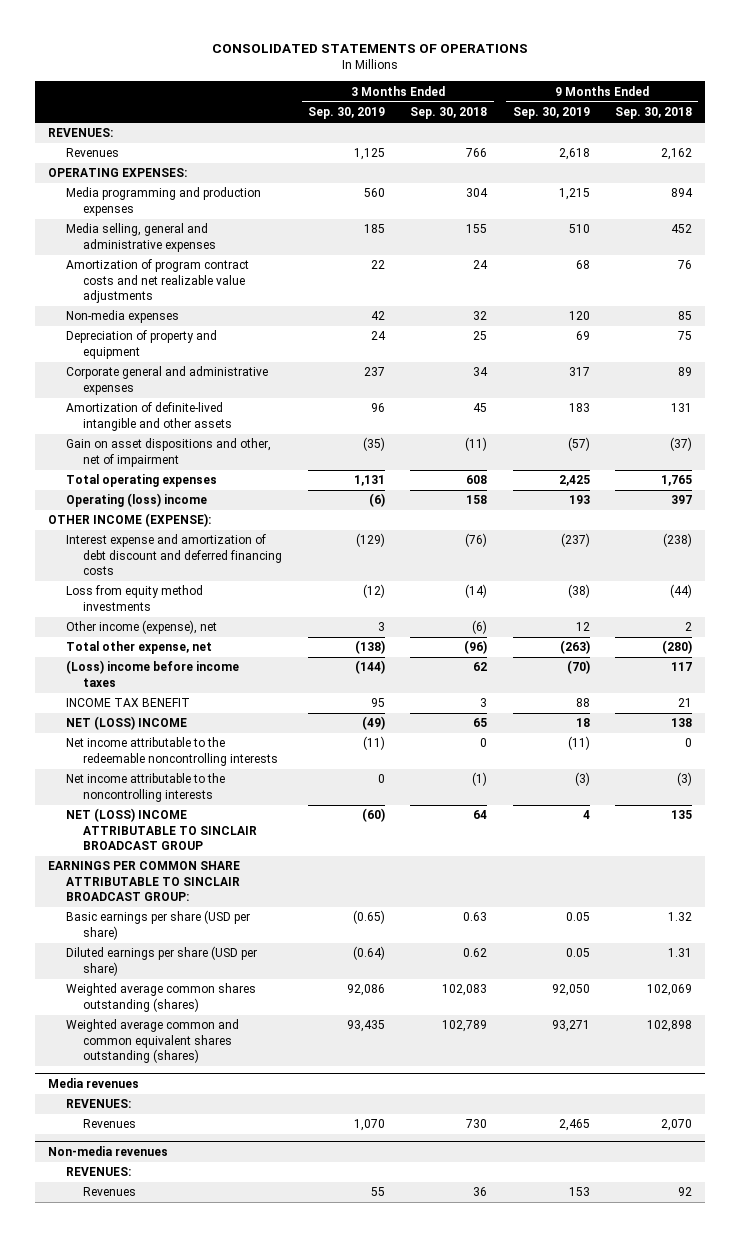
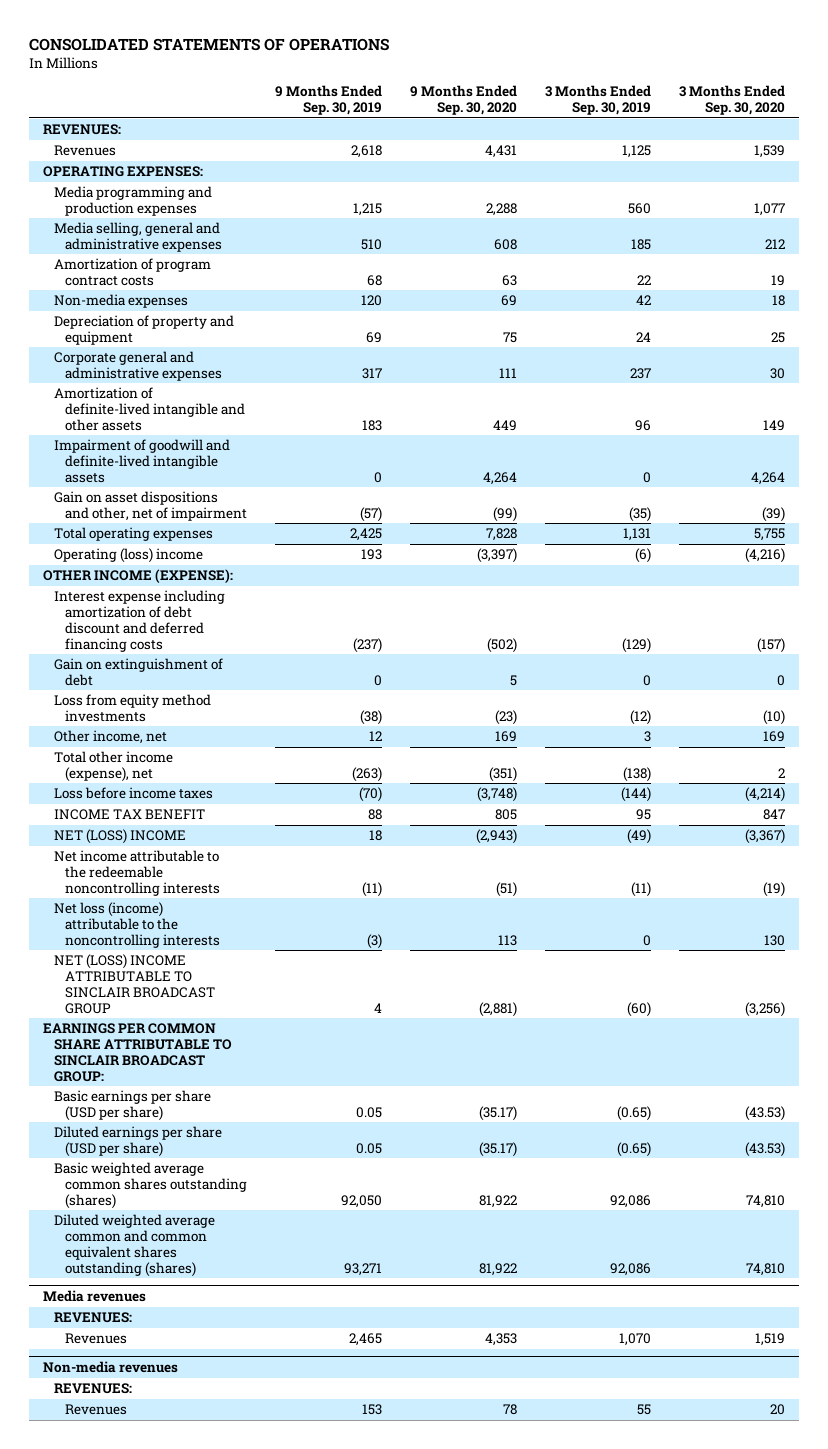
- | 3 Months Ended Sep. 30, 2019 | 3 Months Ended Sep. 30, 2018 | 9 Months Ended Sep. 30, 2019 | 9 Months Ended Sep. 30, 2018
+ | 9 Months Ended Sep. 30, 2019 | 9 Months Ended Sep. 30, 2020 | 3 Months Ended Sep. 30, 2019 | 3 Months Ended Sep. 30, 2020
- Amortization of program contract costs and net realizable value adjustments | 22 | 24 | 68 | 76
+ Amortization of program contract costs | 68 | 63 | 22 | 19
+ Impairment of goodwill and definite-lived intangible assets | 0 | 4,264 | 0 | 4,264
- Interest expense and amortization of debt discount and deferred financing costs | (129) | (76) | (237) | (238)
+ Interest expense including amortization of debt discount and deferred financing costs | (237) | (502) | (129) | (157)
+ Gain on extinguishment of debt | 0 | 5 | 0 | 0
- Other income (expense), net | 3 | (6) | 12 | 2
- Total other expense, net | (138) | (96) | (263) | (280)
- (Loss) income before income taxes | (144) | 62 | (70) | 117
+ Other income, net | 12 | 169 | 3 | 169
+ Total other income (expense), net | (263) | (351) | (138) | 2
+ Loss before income taxes | (70) | (3,748) | (144) | (4,214)
- Net income attributable to the noncontrolling interests | 0 | (1) | (3) | (3)
+ Net loss (income) attributable to the noncontrolling interests | (3) | 113 | 0 | 130
- Diluted earnings per share (USD per share) | (0.64) | 0.62 | 0.05 | 1.31
- Weighted average common shares outstanding (shares) | 92,086 | 102,083 | 92,050 | 102,069
- Weighted average common and common equivalent shares outstanding (shares) | 93,435 | 102,789 | 93,271 | 102,898
+ Diluted earnings per share (USD per share) | 0.05 | (35.17) | (0.65) | (43.53)
+ Basic weighted average common shares outstanding (shares) | 92,050 | 81,922 | 92,086 | 74,810
+ Diluted weighted average common and common equivalent shares outstanding (shares) | 93,271 | 81,922 | 92,086 | 74,810

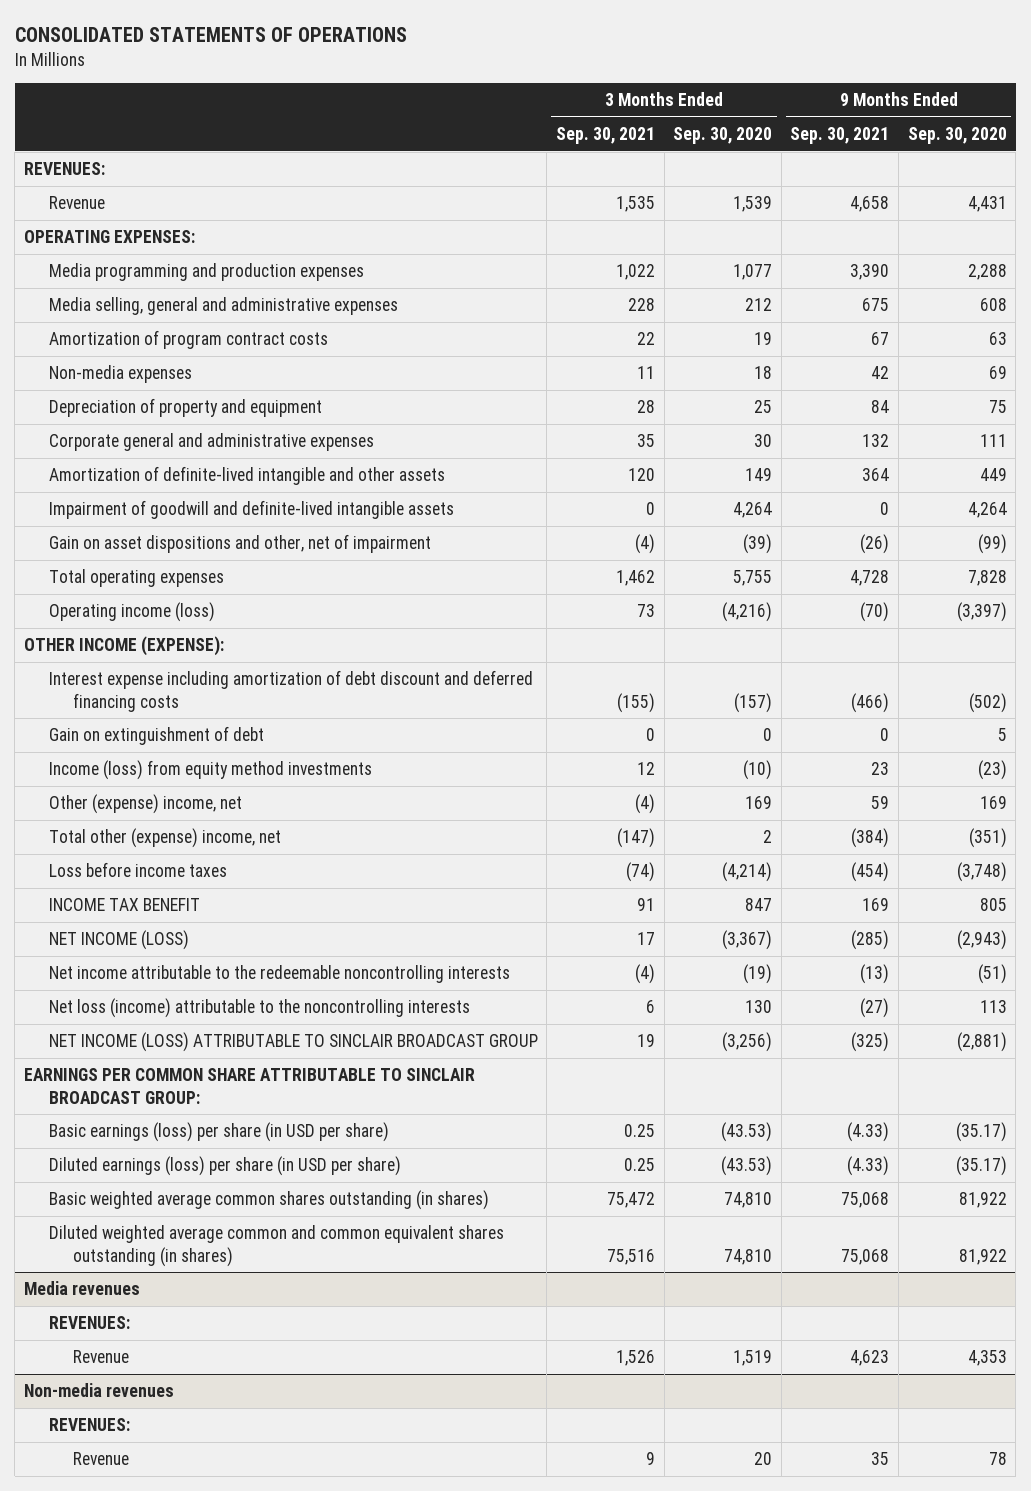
- | 9 Months Ended Sep. 30, 2019 | 9 Months Ended Sep. 30, 2020 | 3 Months Ended Sep. 30, 2019 | 3 Months Ended Sep. 30, 2020
+ | 3 Months Ended Sep. 30, 2021 | 3 Months Ended Sep. 30, 2020 | 9 Months Ended Sep. 30, 2021 | 9 Months Ended Sep. 30, 2020
- Revenues | 2,618 | 4,431 | 1,125 | 1,539
+ Revenue | 1,535 | 1,539 | 4,658 | 4,431
- Operating (loss) income | 193 | (3,397) | (6) | (4,216)
+ Operating income (loss) | 73 | (4,216) | (70) | (3,397)
- Loss from equity method investments | (38) | (23) | (12) | (10)
- Other income, net | 12 | 169 | 3 | 169
- Total other income (expense), net | (263) | (351) | (138) | 2
+ Income (loss) from equity method investments | 12 | (10) | 23 | (23)
+ Other (expense) income, net | (4) | 169 | 59 | 169
+ Total other (expense) income, net | (147) | 2 | (384) | (351)
- NET (LOSS) INCOME | 18 | (2,943) | (49) | (3,367)
+ NET INCOME (LOSS) | 17 | (3,367) | (285) | (2,943)
- NET (LOSS) INCOME ATTRIBUTABLE TO SINCLAIR BROADCAST GROUP | 4 | (2,881) | (60) | (3,256)
+ NET INCOME (LOSS) ATTRIBUTABLE TO SINCLAIR BROADCAST GROUP | 19 | (3,256) | (325) | (2,881)
- Basic earnings per share (USD per share) | 0.05 | (35.17) | (0.65) | (43.53)
- Diluted earnings per share (USD per share) | 0.05 | (35.17) | (0.65) | (43.53)
- Basic weighted average common shares outstanding (shares) | 92,050 | 81,922 | 92,086 | 74,810
- Diluted weighted average common and common equivalent shares outstanding (shares) | 93,271 | 81,922 | 92,086 | 74,810
+ Basic earnings (loss) per share (in USD per share) | 0.25 | (43.53) | (4.33) | (35.17)
+ Diluted earnings (loss) per share (in USD per share) | 0.25 | (43.53) | (4.33) | (35.17)
+ Basic weighted average common shares outstanding (in shares) | 75,472 | 74,810 | 75,068 | 81,922
+ Diluted weighted average common and common equivalent shares outstanding (in shares) | 75,516 | 74,810 | 75,068 | 81,922
@ Media revenues
- Revenues | 2,465 | 4,353 | 1,070 | 1,519
+ Revenue | 1,526 | 1,519 | 4,623 | 4,353
@ Non-media revenues
- Revenues | 153 | 78 | 55 | 20
+ Revenue | 9 | 20 | 35 | 78

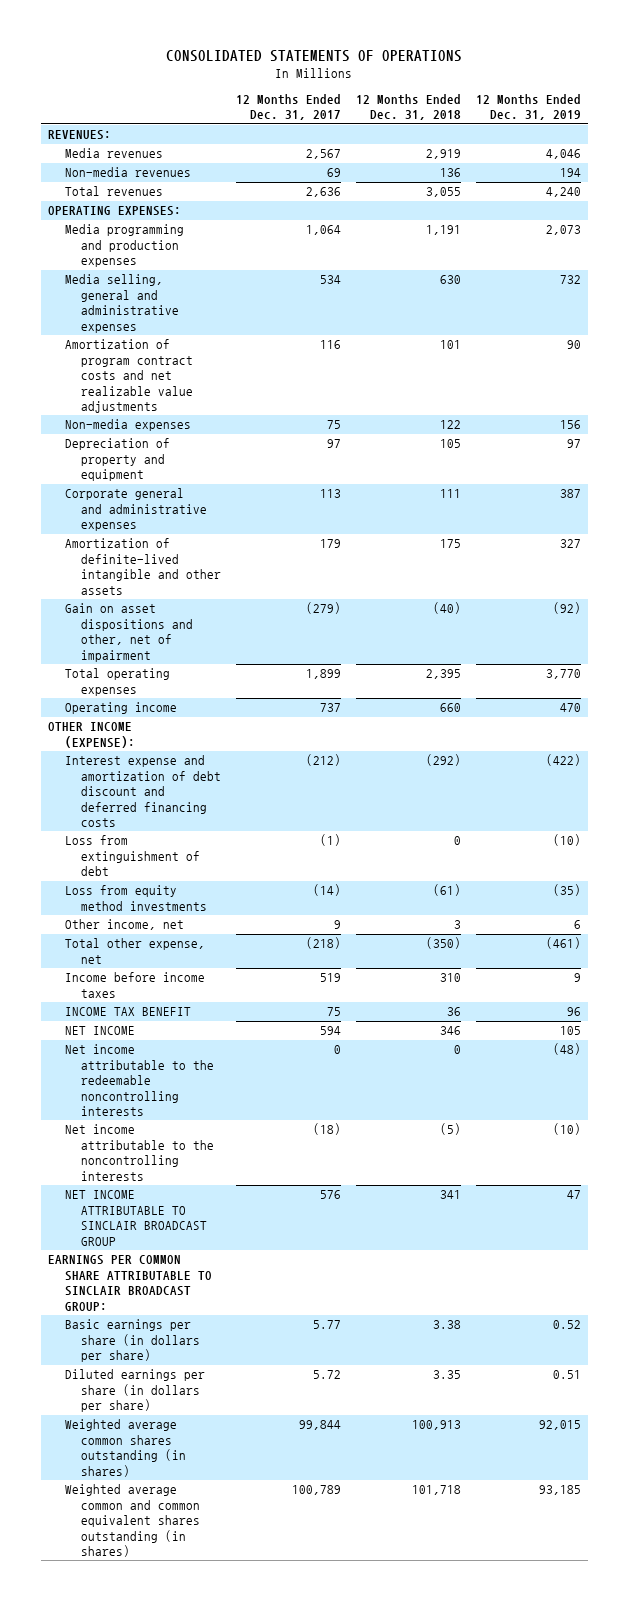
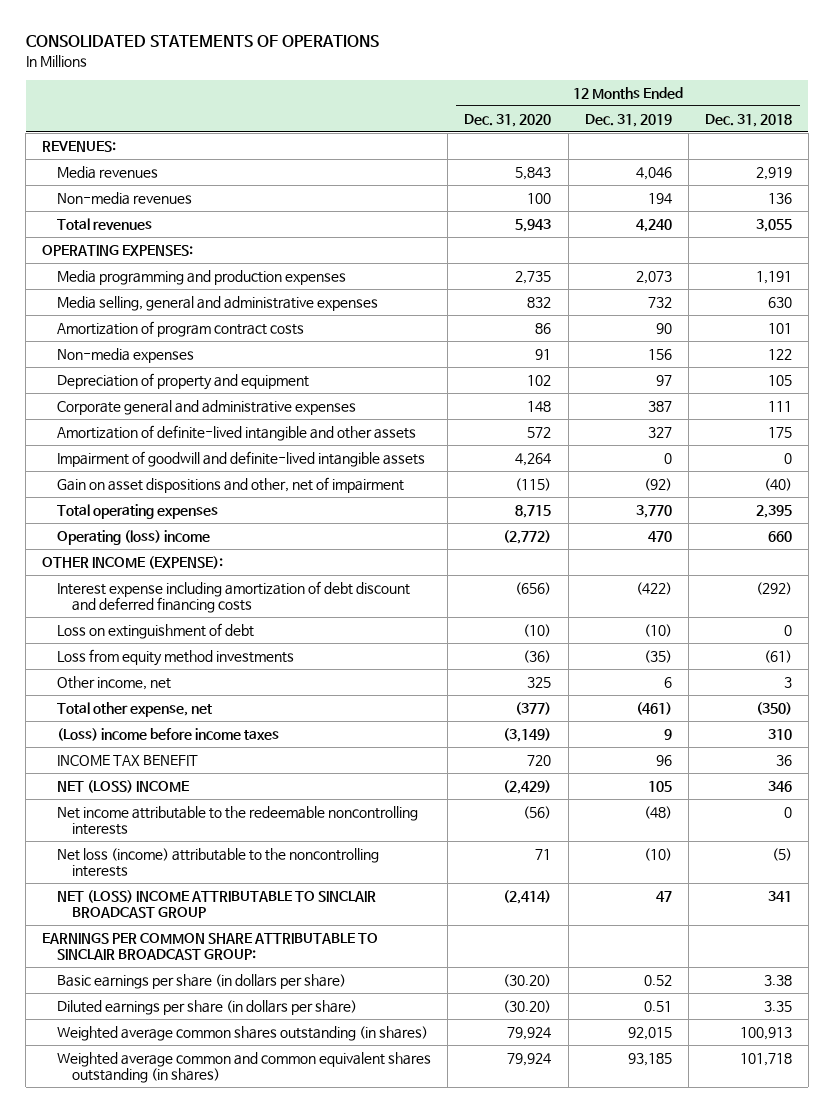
- | 12 Months Ended Dec. 31, 2017 | 12 Months Ended Dec. 31, 2018 | 12 Months Ended Dec. 31, 2019
+ | 12 Months Ended Dec. 31, 2020 | 12 Months Ended Dec. 31, 2019 | 12 Months Ended Dec. 31, 2018
- Amortization of program contract costs and net realizable value adjustments | 116 | 101 | 90
+ Amortization of program contract costs | 86 | 90 | 101
+ Impairment of goodwill and definite-lived intangible assets | 4,264 | 0 | 0
- Operating income | 737 | 660 | 470
+ Operating (loss) income | (2,772) | 470 | 660
- Interest expense and amortization of debt discount and deferred financing costs | (212) | (292) | (422)
- Loss from extinguishment of debt | (1) | 0 | (10)
+ Interest expense including amortization of debt discount and deferred financing costs | (656) | (422) | (292)
+ Loss on extinguishment of debt | (10) | (10) | 0
- Income before income taxes | 519 | 310 | 9
+ (Loss) income before income taxes | (3,149) | 9 | 310
- NET INCOME | 594 | 346 | 105
+ NET (LOSS) INCOME | (2,429) | 105 | 346
- Net income attributable to the noncontrolling interests | (18) | (5) | (10)
- NET INCOME ATTRIBUTABLE TO SINCLAIR BROADCAST GROUP | 576 | 341 | 47
+ Net loss (income) attributable to the noncontrolling interests | 71 | (10) | (5)
+ NET (LOSS) INCOME ATTRIBUTABLE TO SINCLAIR BROADCAST GROUP | (2,414) | 47 | 341

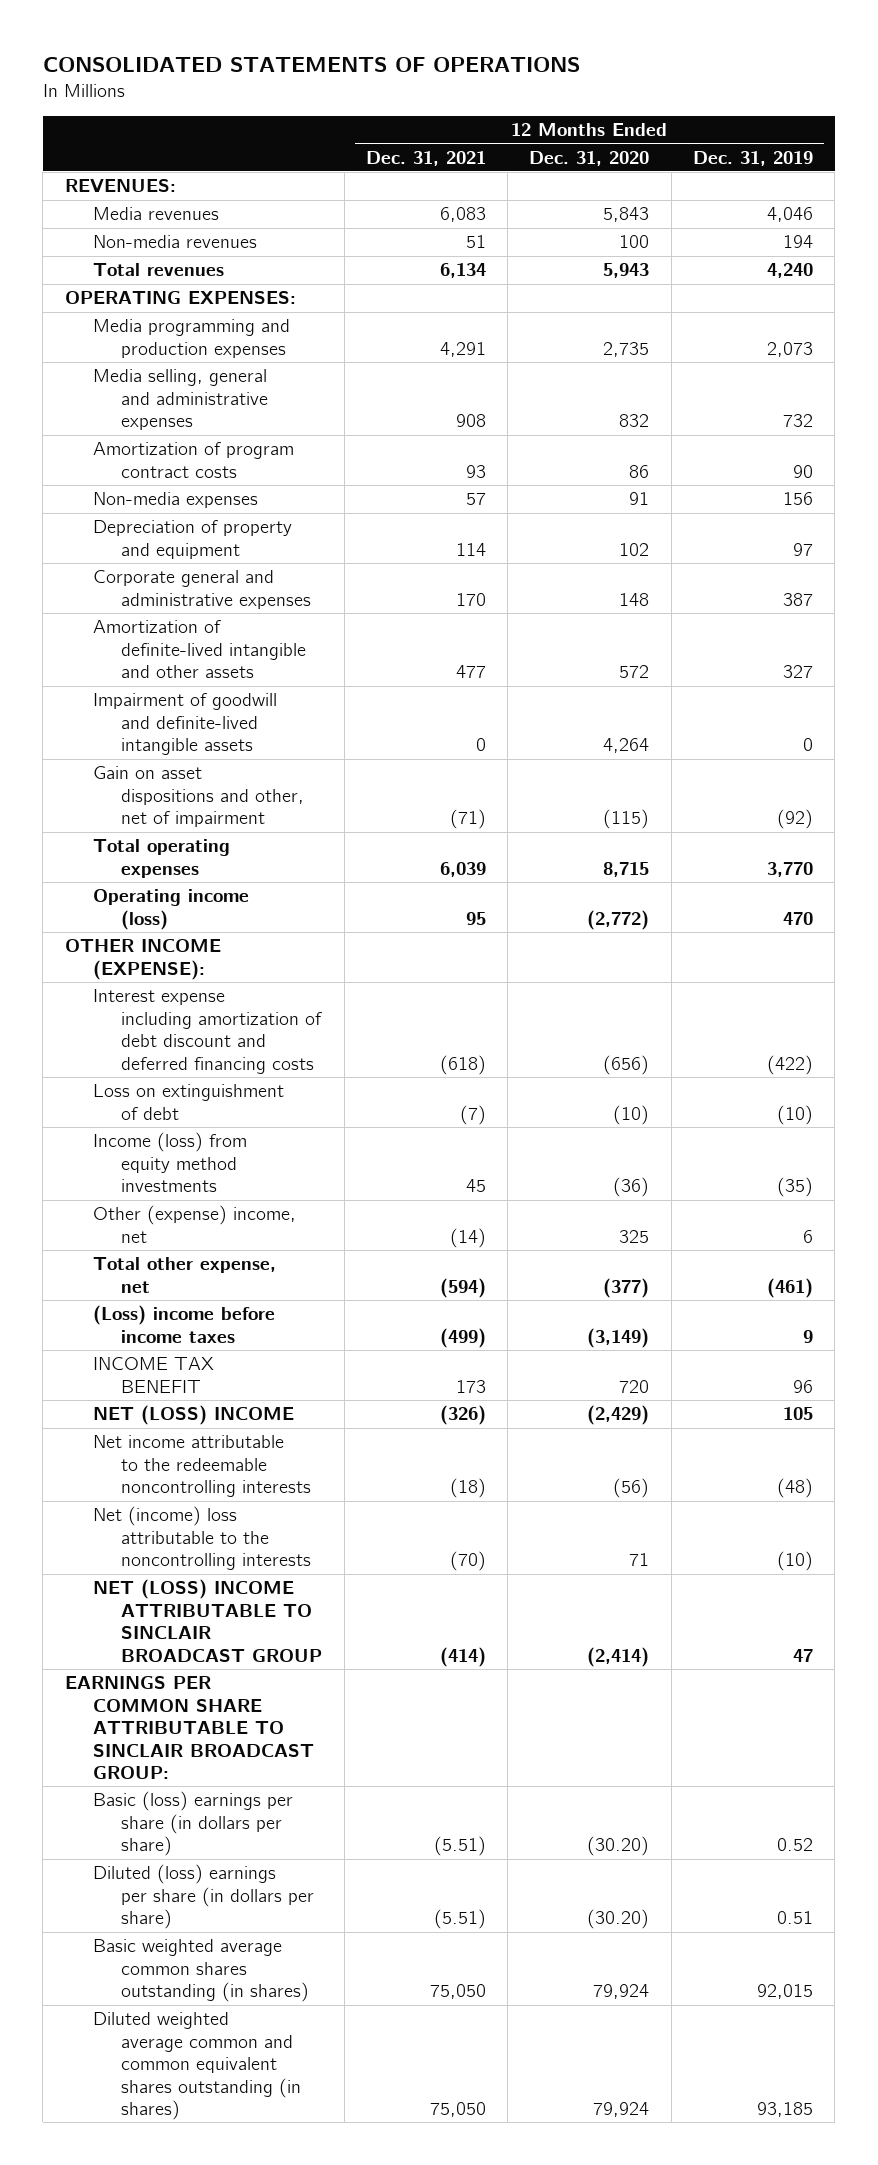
- | 12 Months Ended Dec. 31, 2020 | 12 Months Ended Dec. 31, 2019 | 12 Months Ended Dec. 31, 2018
+ | 12 Months Ended Dec. 31, 2021 | 12 Months Ended Dec. 31, 2020 | 12 Months Ended Dec. 31, 2019
- Operating (loss) income | (2,772) | 470 | 660
+ Operating income (loss) | 95 | (2,772) | 470
- Loss from equity method investments | (36) | (35) | (61)
- Other income, net | 325 | 6 | 3
+ Income (loss) from equity method investments | 45 | (36) | (35)
+ Other (expense) income, net | (14) | 325 | 6
- Net loss (income) attributable to the noncontrolling interests | 71 | (10) | (5)
+ Net (income) loss attributable to the noncontrolling interests | (70) | 71 | (10)
- Basic earnings per share (in dollars per share) | (30.20) | 0.52 | 3.38
- Diluted earnings per share (in dollars per share) | (30.20) | 0.51 | 3.35
- Weighted average common shares outstanding (in shares) | 79,924 | 92,015 | 100,913
- Weighted average common and common equivalent shares outstanding (in shares) | 79,924 | 93,185 | 101,718
+ Basic (loss) earnings per share (in dollars per share) | (5.51) | (30.20) | 0.52
+ Diluted (loss) earnings per share (in dollars per share) | (5.51) | (30.20) | 0.51
+ Basic weighted average common shares outstanding (in shares) | 75,050 | 79,924 | 92,015
+ Diluted weighted average common and common equivalent shares outstanding (in shares) | 75,050 | 79,924 | 93,185

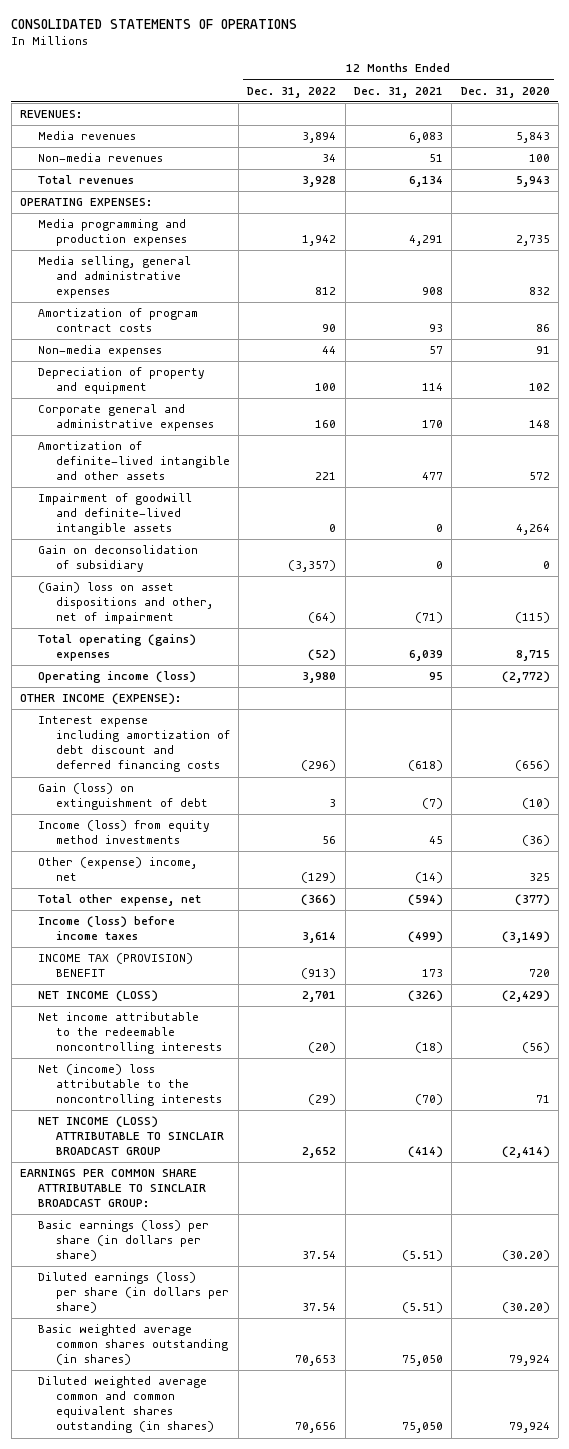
- | 12 Months Ended Dec. 31, 2021 | 12 Months Ended Dec. 31, 2020 | 12 Months Ended Dec. 31, 2019
+ | 12 Months Ended Dec. 31, 2022 | 12 Months Ended Dec. 31, 2021 | 12 Months Ended Dec. 31, 2020
- Gain on asset dispositions and other, net of impairment | (71) | (115) | (92)
- Total operating expenses | 6,039 | 8,715 | 3,770
+ Gain on deconsolidation of subsidiary | (3,357) | 0 | 0
+ (Gain) loss on asset dispositions and other, net of impairment | (64) | (71) | (115)
+ Total operating (gains) expenses | (52) | 6,039 | 8,715
- Loss on extinguishment of debt | (7) | (10) | (10)
+ Gain (loss) on extinguishment of debt | 3 | (7) | (10)
- (Loss) income before income taxes | (499) | (3,149) | 9
- INCOME TAX BENEFIT | 173 | 720 | 96
- NET (LOSS) INCOME | (326) | (2,429) | 105
+ Income (loss) before income taxes | 3,614 | (499) | (3,149)
+ INCOME TAX (PROVISION) BENEFIT | (913) | 173 | 720
+ NET INCOME (LOSS) | 2,701 | (326) | (2,429)
- NET (LOSS) INCOME ATTRIBUTABLE TO SINCLAIR BROADCAST GROUP | (414) | (2,414) | 47
+ NET INCOME (LOSS) ATTRIBUTABLE TO SINCLAIR BROADCAST GROUP | 2,652 | (414) | (2,414)
- Basic (loss) earnings per share (in dollars per share) | (5.51) | (30.20) | 0.52
- Diluted (loss) earnings per share (in dollars per share) | (5.51) | (30.20) | 0.51
+ Basic earnings (loss) per share (in dollars per share) | 37.54 | (5.51) | (30.20)
+ Diluted earnings (loss) per share (in dollars per share) | 37.54 | (5.51) | (30.20)

